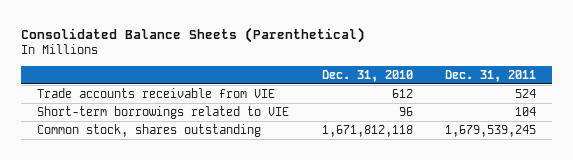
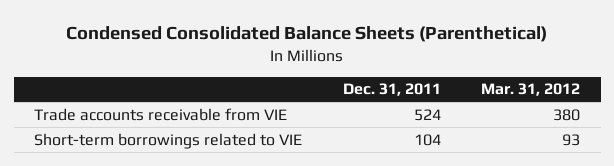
- Consolidated Balance Sheets (Parenthetical)
+ Condensed Consolidated Balance Sheets (Parenthetical)
- | Dec. 31, 2010 | Dec. 31, 2011
+ | Dec. 31, 2011 | Mar. 31, 2012
- Common stock, shares outstanding | 1,671,812,118 | 1,679,539,245

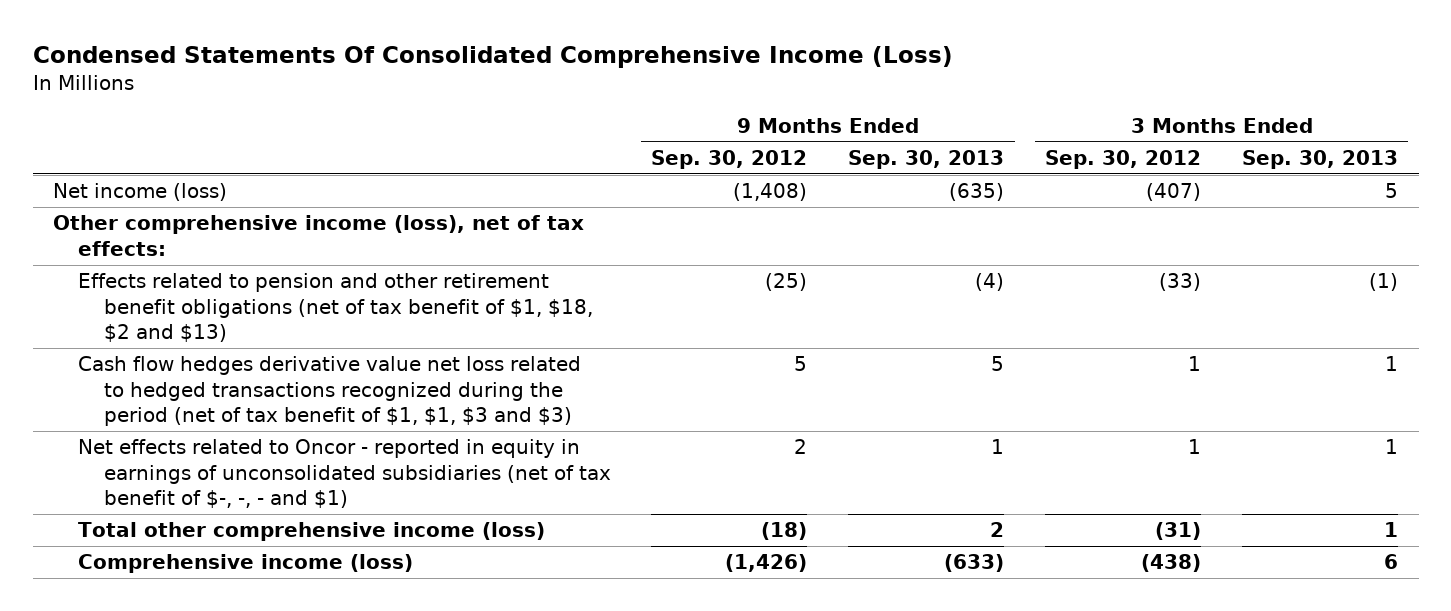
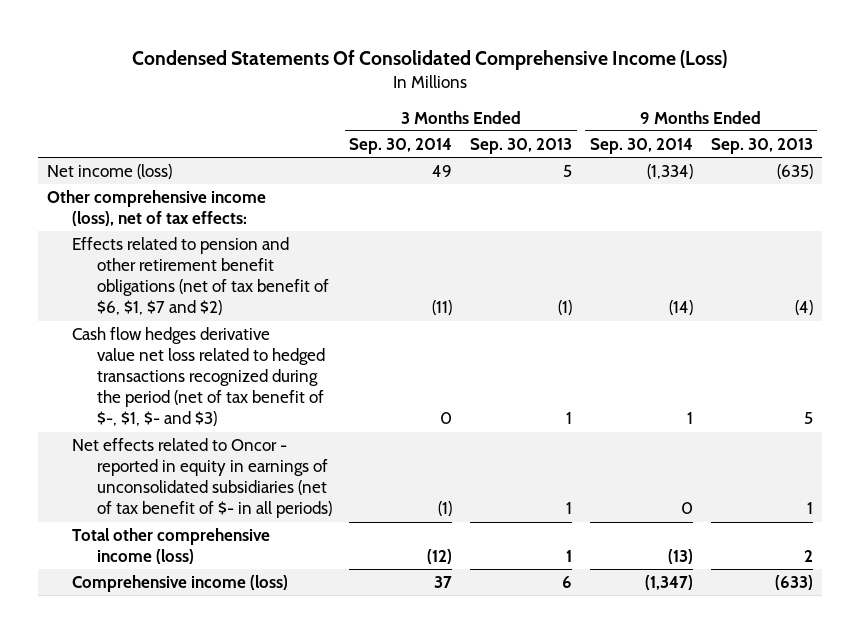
- | 9 Months Ended Sep. 30, 2012 | 9 Months Ended Sep. 30, 2013 | 3 Months Ended Sep. 30, 2012 | 3 Months Ended Sep. 30, 2013
+ | 3 Months Ended Sep. 30, 2014 | 3 Months Ended Sep. 30, 2013 | 9 Months Ended Sep. 30, 2014 | 9 Months Ended Sep. 30, 2013
- Effects related to pension and other retirement benefit obligations (net of tax benefit of $1, $18, $2 and $13) | (25) | (4) | (33) | (1)
- Cash flow hedges derivative value net loss related to hedged transactions recognized during the period (net of tax benefit of $1, $1, $3 and $3) | 5 | 5 | 1 | 1
- Net effects related to Oncor - reported in equity in earnings of unconsolidated subsidiaries (net of tax benefit of $-, -, - and $1) | 2 | 1 | 1 | 1
+ Effects related to pension and other retirement benefit obligations (net of tax benefit of $6, $1, $7 and $2) | (11) | (1) | (14) | (4)
+ Cash flow hedges derivative value net loss related to hedged transactions recognized during the period (net of tax benefit of $-, $1, $- and $3) | 0 | 1 | 1 | 5
+ Net effects related to Oncor - reported in equity in earnings of unconsolidated subsidiaries (net of tax benefit of $- in all periods) | (1) | 1 | 0 | 1

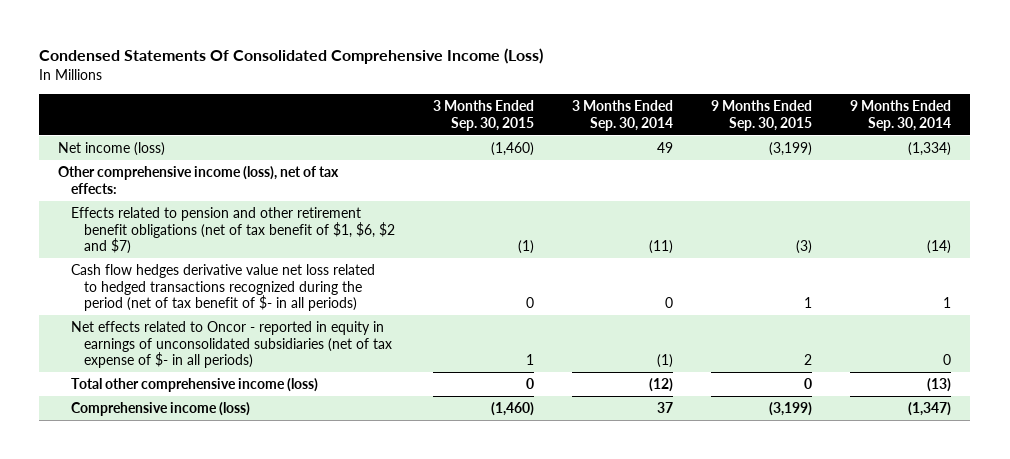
- | 3 Months Ended Sep. 30, 2014 | 3 Months Ended Sep. 30, 2013 | 9 Months Ended Sep. 30, 2014 | 9 Months Ended Sep. 30, 2013
+ | 3 Months Ended Sep. 30, 2015 | 3 Months Ended Sep. 30, 2014 | 9 Months Ended Sep. 30, 2015 | 9 Months Ended Sep. 30, 2014
- Effects related to pension and other retirement benefit obligations (net of tax benefit of $6, $1, $7 and $2) | (11) | (1) | (14) | (4)
- Cash flow hedges derivative value net loss related to hedged transactions recognized during the period (net of tax benefit of $-, $1, $- and $3) | 0 | 1 | 1 | 5
- Net effects related to Oncor - reported in equity in earnings of unconsolidated subsidiaries (net of tax benefit of $- in all periods) | (1) | 1 | 0 | 1
+ Effects related to pension and other retirement benefit obligations (net of tax benefit of $1, $6, $2 and $7) | (1) | (11) | (3) | (14)
+ Cash flow hedges derivative value net loss related to hedged transactions recognized during the period (net of tax benefit of $- in all periods) | 0 | 0 | 1 | 1
+ Net effects related to Oncor - reported in equity in earnings of unconsolidated subsidiaries (net of tax expense of $- in all periods) | 1 | (1) | 2 | 0

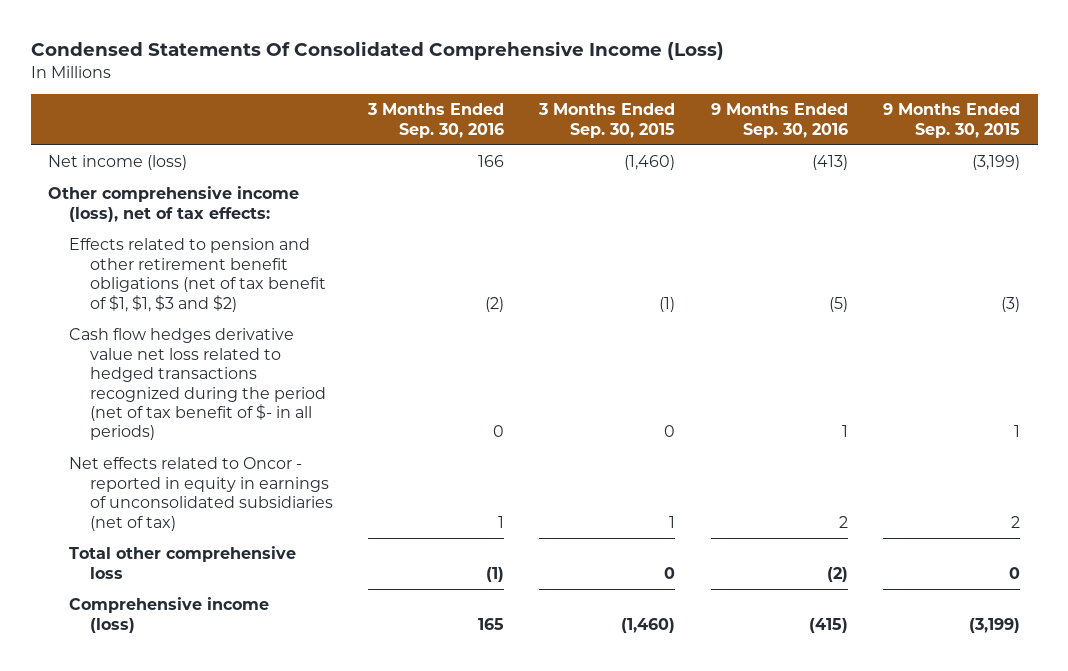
- | 3 Months Ended Sep. 30, 2015 | 3 Months Ended Sep. 30, 2014 | 9 Months Ended Sep. 30, 2015 | 9 Months Ended Sep. 30, 2014
+ | 3 Months Ended Sep. 30, 2016 | 3 Months Ended Sep. 30, 2015 | 9 Months Ended Sep. 30, 2016 | 9 Months Ended Sep. 30, 2015
- Effects related to pension and other retirement benefit obligations (net of tax benefit of $1, $6, $2 and $7) | (1) | (11) | (3) | (14)
+ Effects related to pension and other retirement benefit obligations (net of tax benefit of $1, $1, $3 and $2) | (2) | (1) | (5) | (3)
- Net effects related to Oncor - reported in equity in earnings of unconsolidated subsidiaries (net of tax expense of $- in all periods) | 1 | (1) | 2 | 0
- Total other comprehensive income (loss) | 0 | (12) | 0 | (13)
+ Net effects related to Oncor - reported in equity in earnings of unconsolidated subsidiaries (net of tax) | 1 | 1 | 2 | 2
+ Total other comprehensive loss | (1) | 0 | (2) | 0

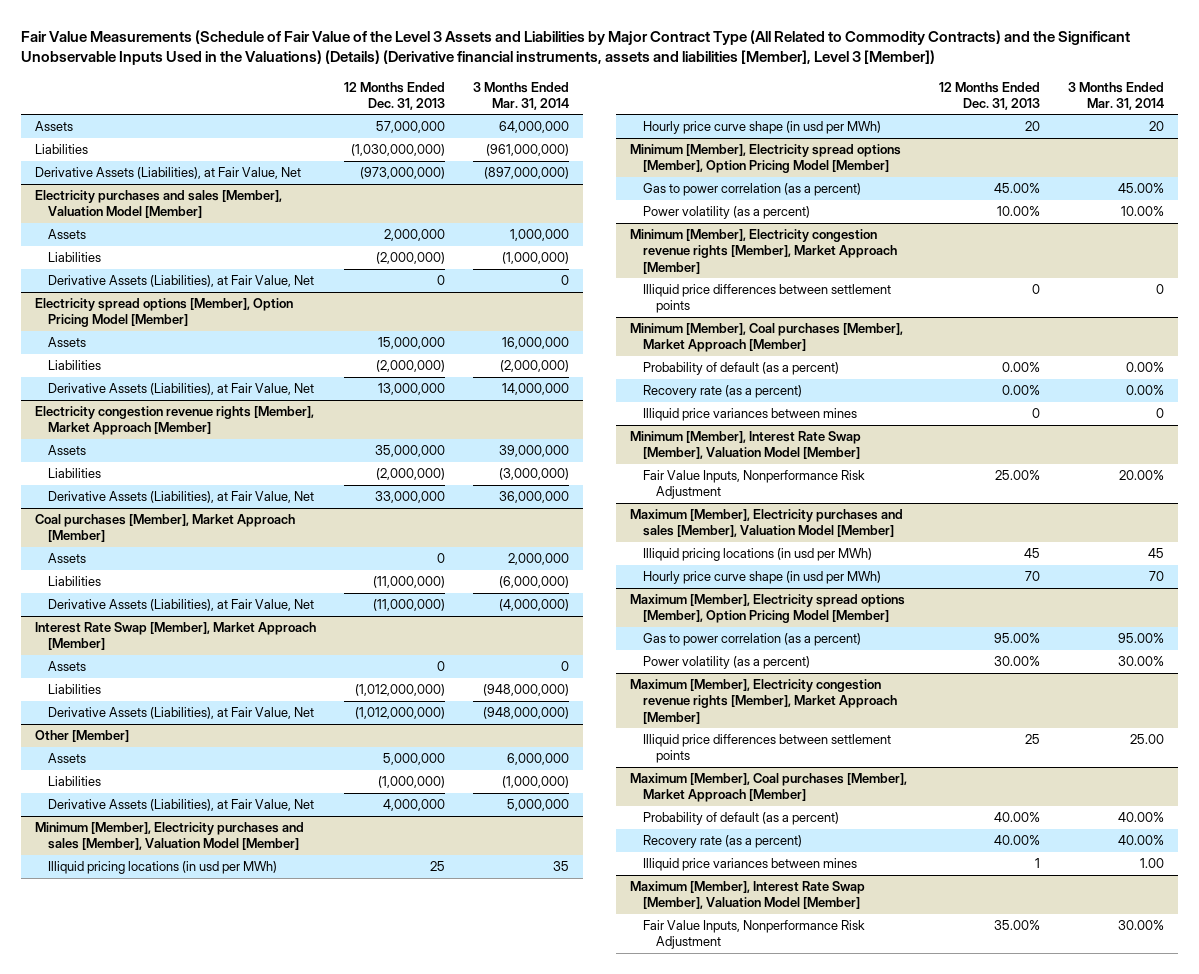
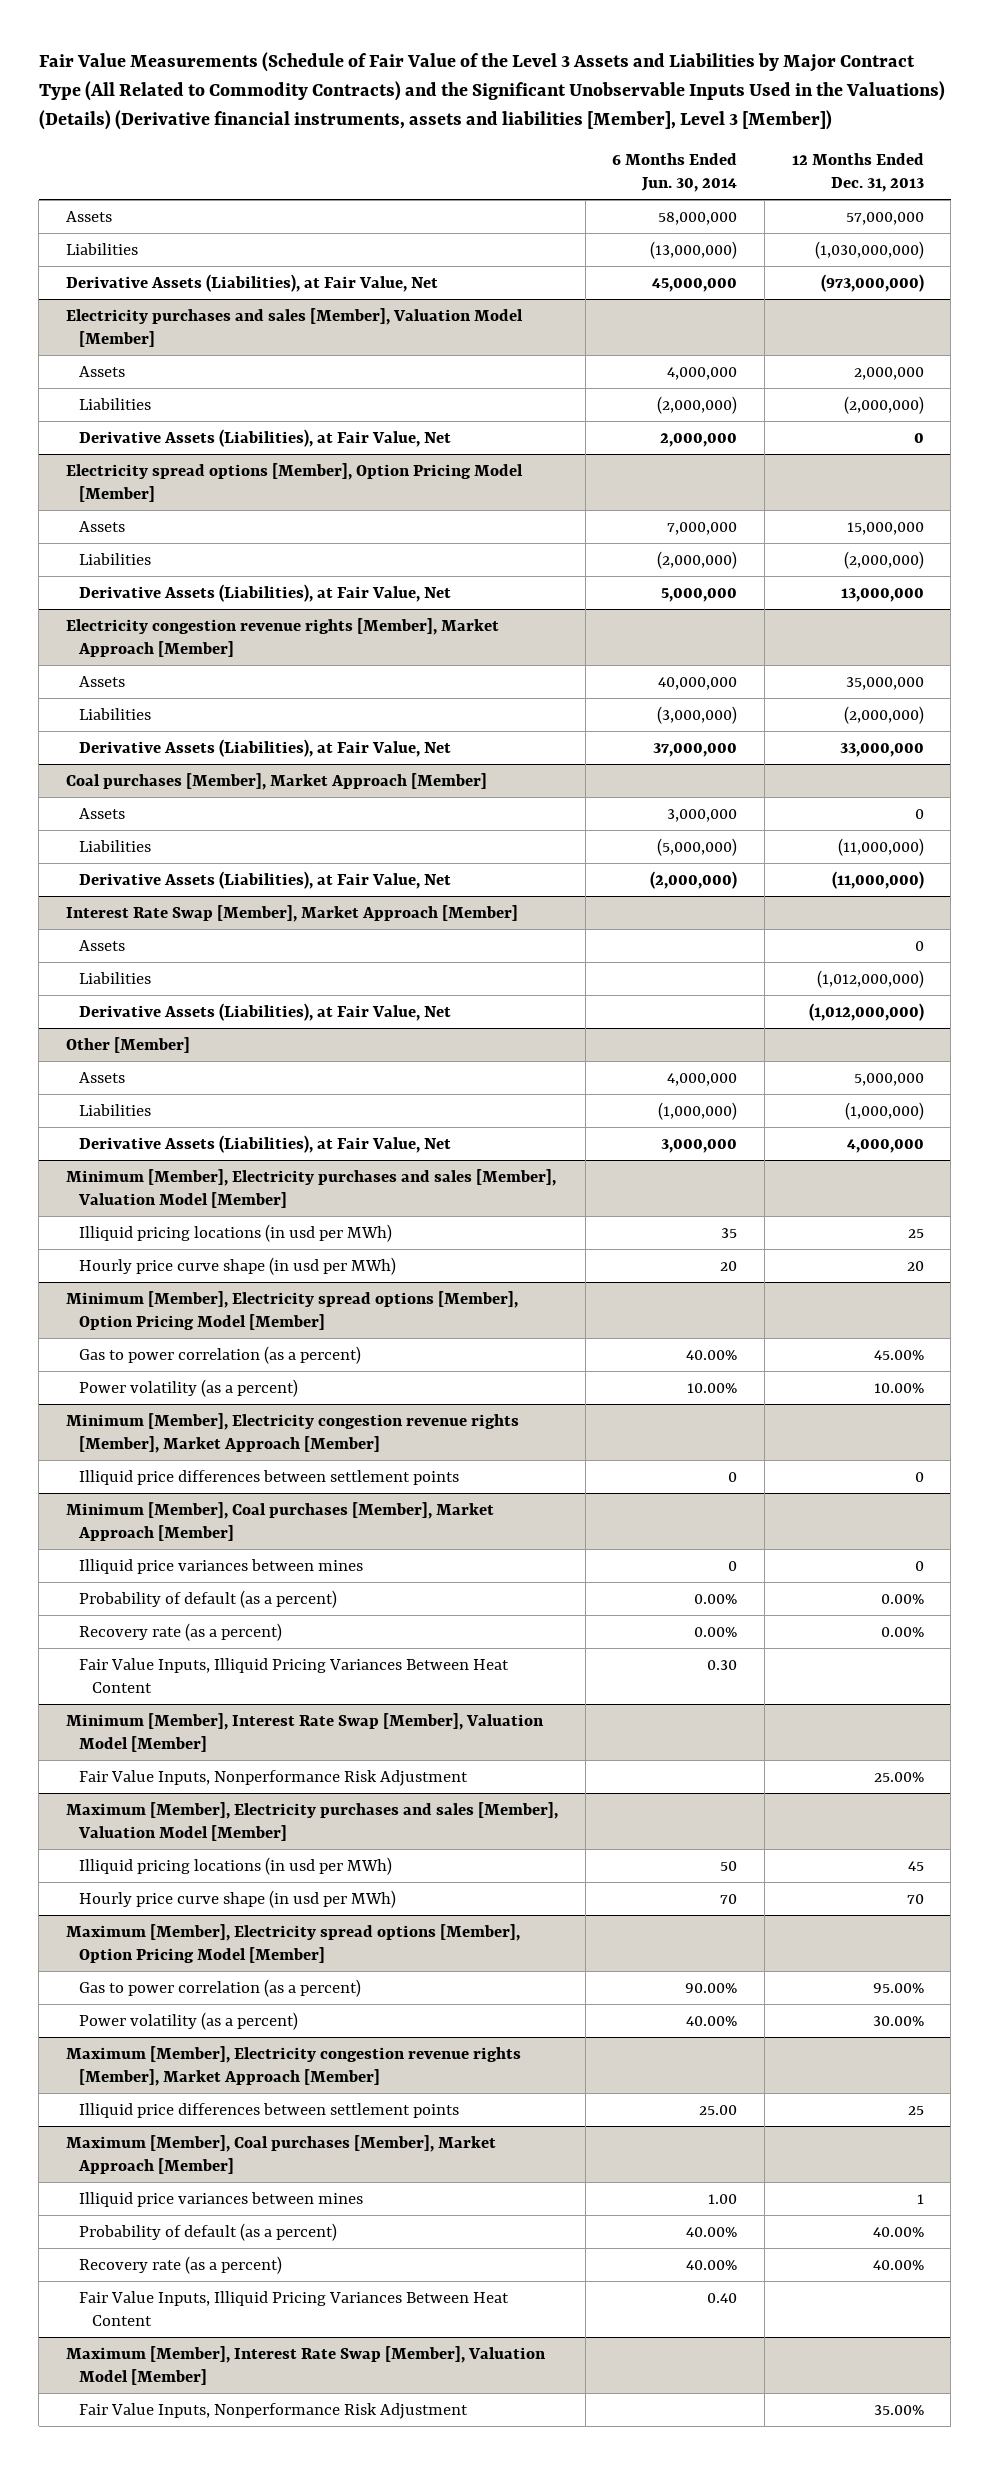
- | 12 Months Ended Dec. 31, 2013 | 3 Months Ended Mar. 31, 2014
+ | 6 Months Ended Jun. 30, 2014 | 12 Months Ended Dec. 31, 2013
@ Minimum [Member], Coal purchases [Member], Market Approach [Member]
moved up: Illiquid price variances between mines | 0 | 0
+ Fair Value Inputs, Illiquid Pricing Variances Between Heat Content | 0.30 |
@ Maximum [Member], Coal purchases [Member], Market Approach [Member]
moved up: Illiquid price variances between mines | 1.00 | 1
+ Fair Value Inputs, Illiquid Pricing Variances Between Heat Content | 0.40 |

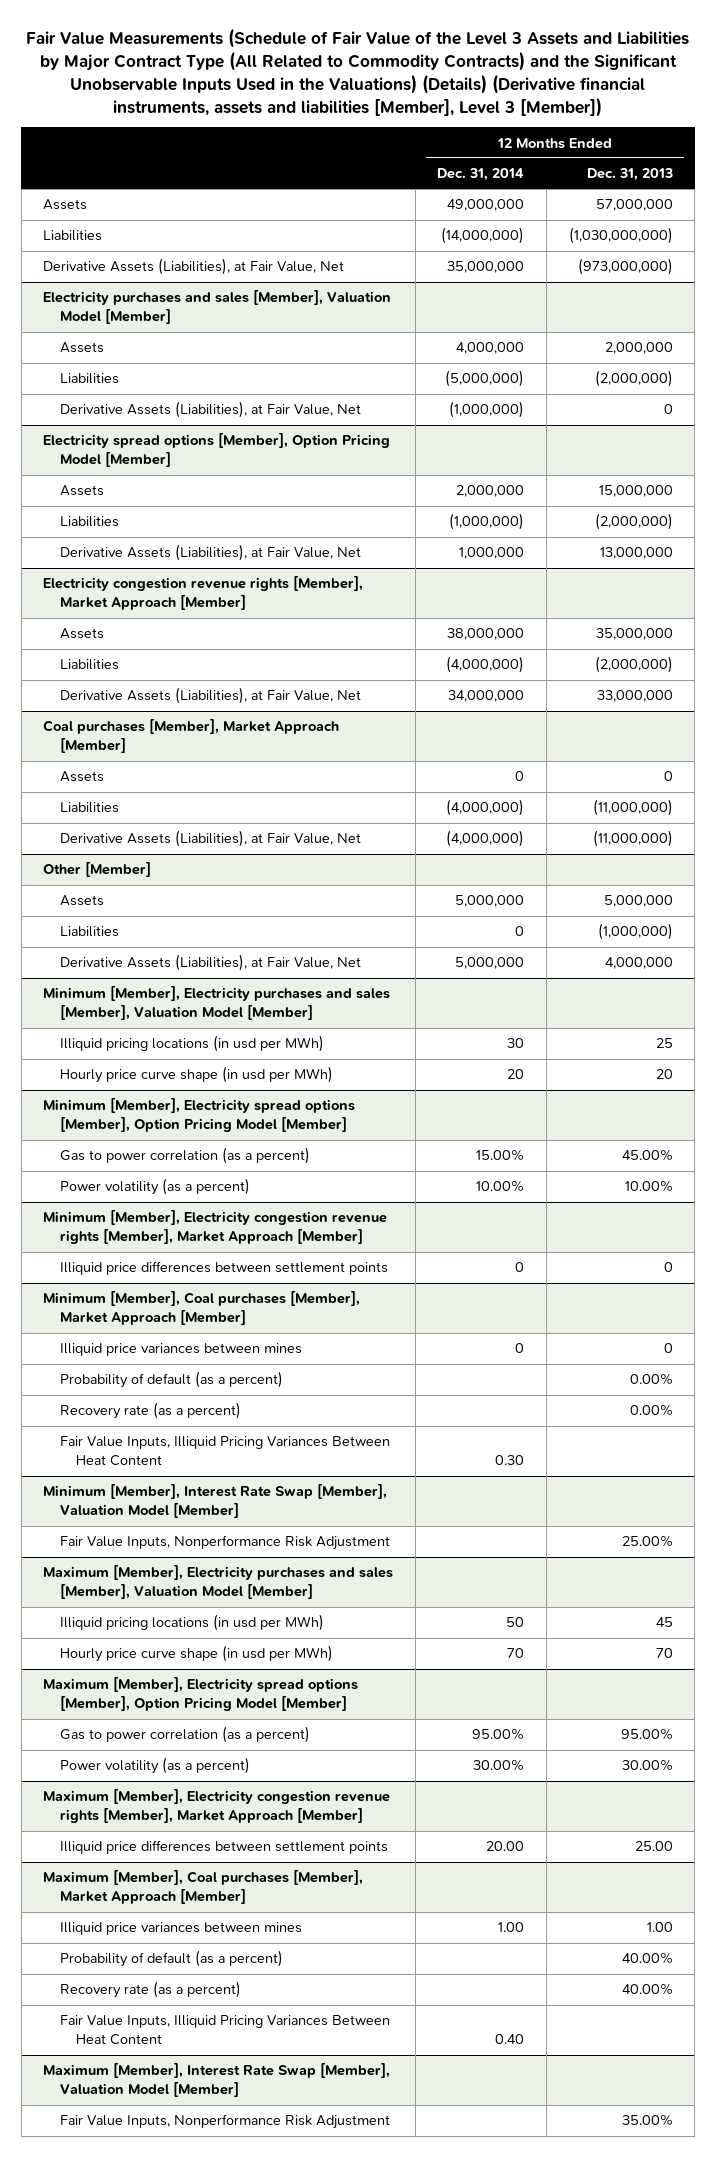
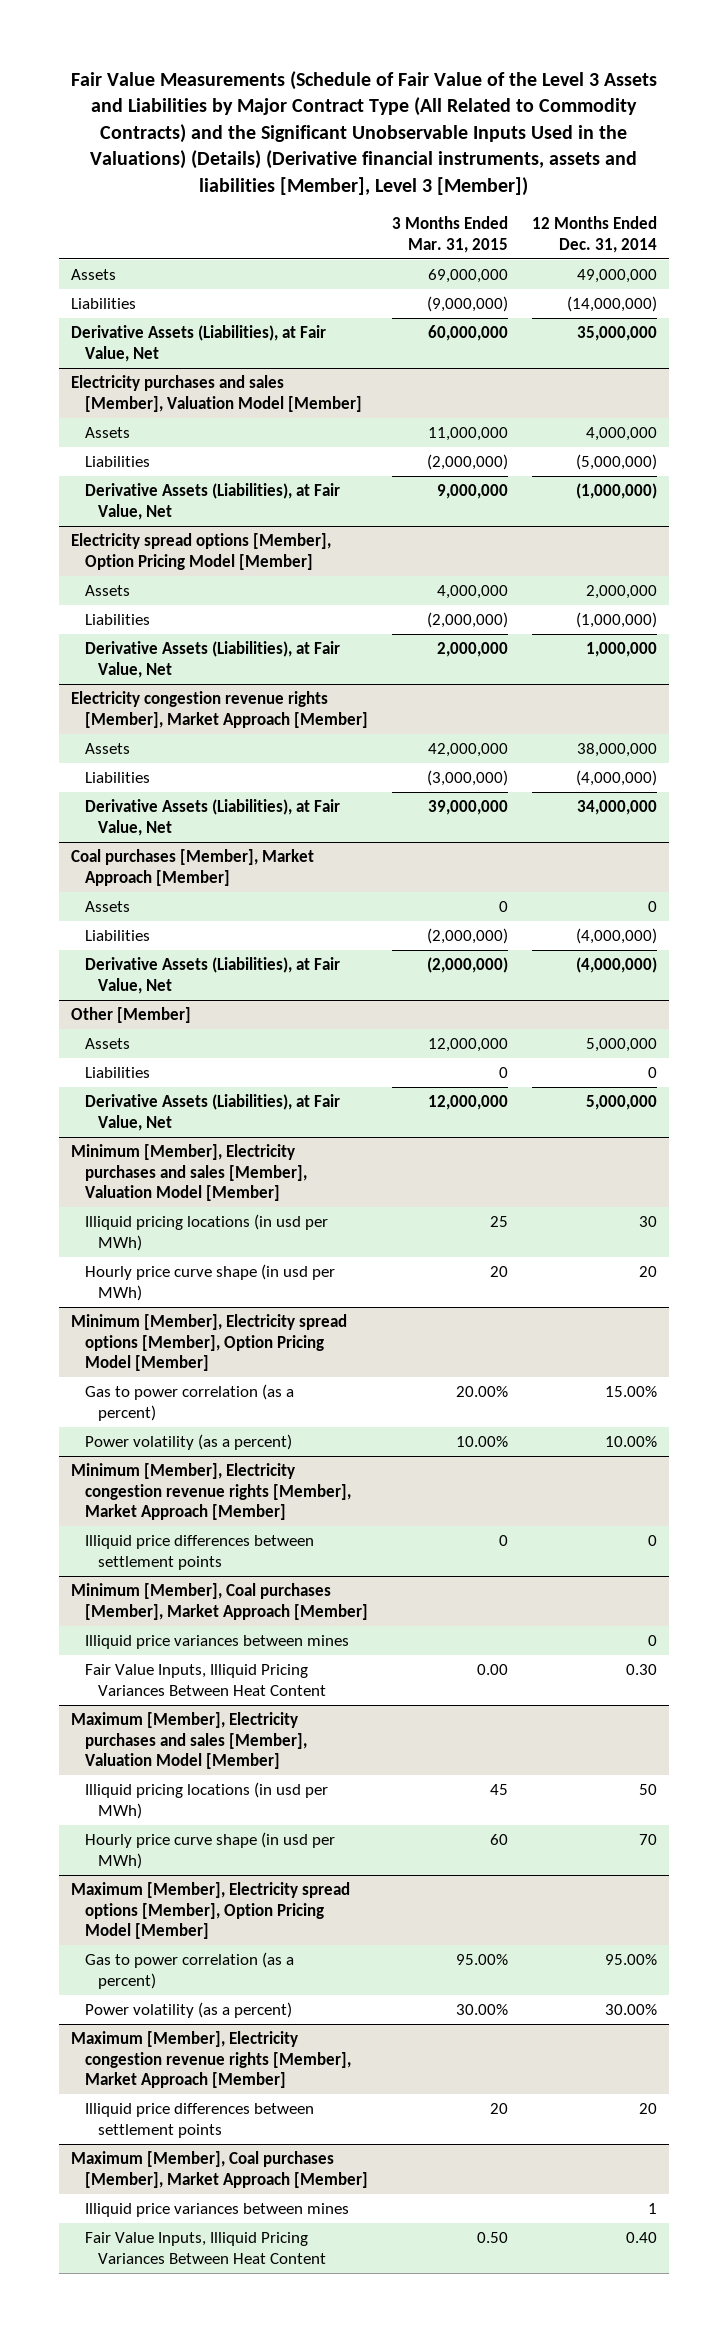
- | 12 Months Ended Dec. 31, 2014 | 12 Months Ended Dec. 31, 2013
+ | 3 Months Ended Mar. 31, 2015 | 12 Months Ended Dec. 31, 2014
@ Minimum [Member], Coal purchases [Member], Market Approach [Member]
- Probability of default (as a percent) | | 0.00%
- Recovery rate (as a percent) | | 0.00%
- Minimum [Member], Interest Rate Swap [Member], Valuation Model [Member]
- Fair Value Inputs, Nonperformance Risk Adjustment | | 25.00%
@ Maximum [Member], Electricity congestion revenue rights [Member], Market Approach [Member]
- Illiquid price differences between settlement points | 20.00 | 25.00
+ Illiquid price differences between settlement points | 20 | 20
@ Maximum [Member], Coal purchases [Member], Market Approach [Member]
- Illiquid price variances between mines | 1.00 | 1.00
- Probability of default (as a percent) | | 40.00%
- Recovery rate (as a percent) | | 40.00%
+ Illiquid price variances between mines | | 1
- Maximum [Member], Interest Rate Swap [Member], Valuation Model [Member]
- Fair Value Inputs, Nonperformance Risk Adjustment | | 35.00%

